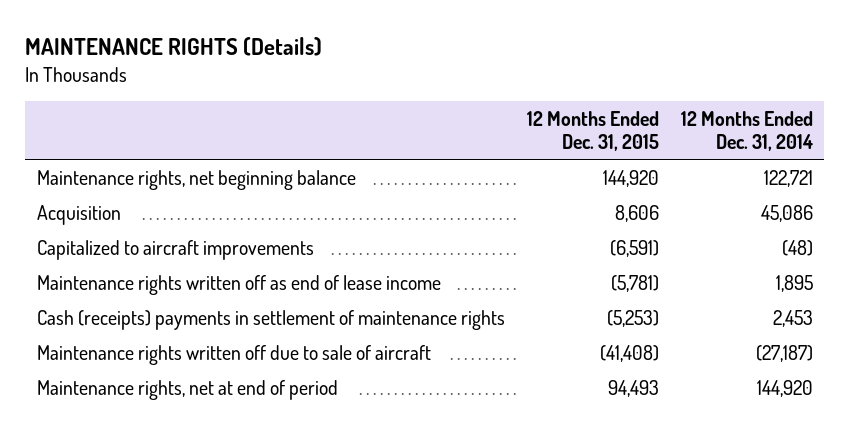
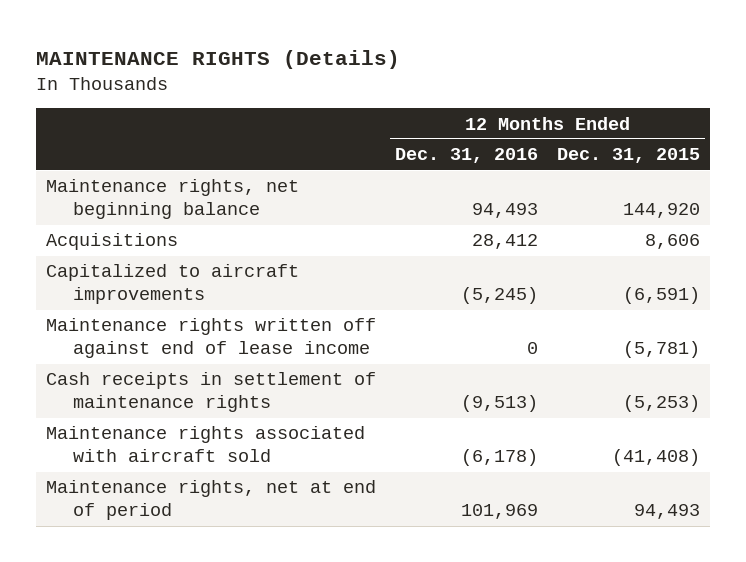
- | 12 Months Ended Dec. 31, 2015 | 12 Months Ended Dec. 31, 2014
+ | 12 Months Ended Dec. 31, 2016 | 12 Months Ended Dec. 31, 2015
- Acquisition | 8,606 | 45,086
+ Acquisitions | 28,412 | 8,606
- Maintenance rights written off as end of lease income | (5,781) | 1,895
- Cash (receipts) payments in settlement of maintenance rights | (5,253) | 2,453
- Maintenance rights written off due to sale of aircraft | (41,408) | (27,187)
+ Maintenance rights written off against end of lease income | 0 | (5,781)
+ Cash receipts in settlement of maintenance rights | (9,513) | (5,253)
+ Maintenance rights associated with aircraft sold | (6,178) | (41,408)

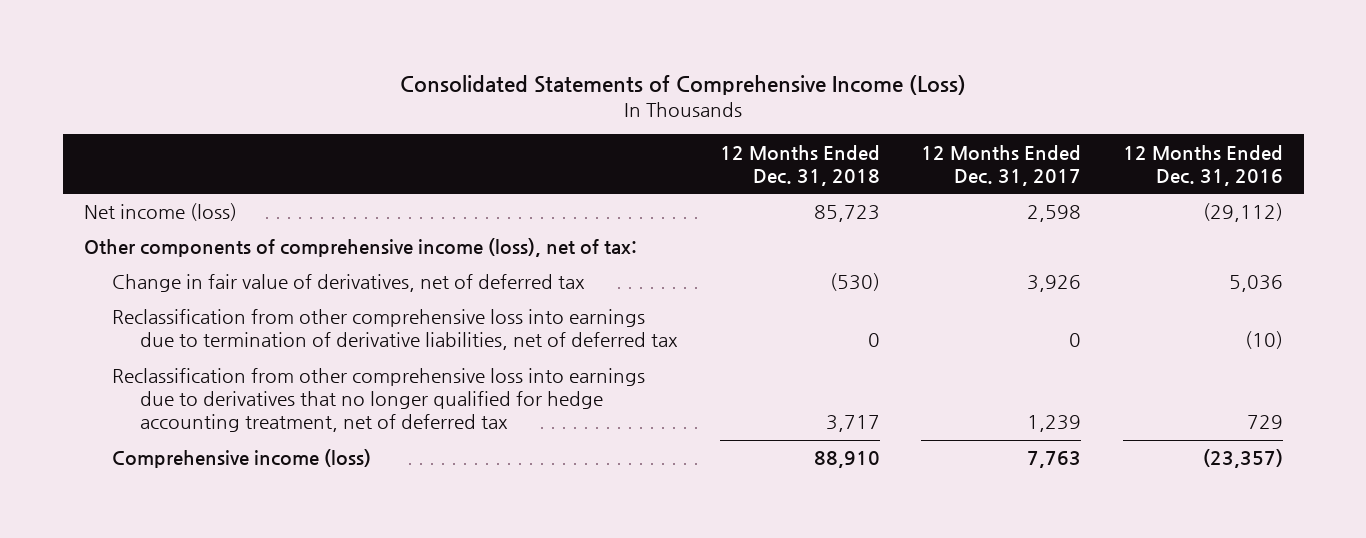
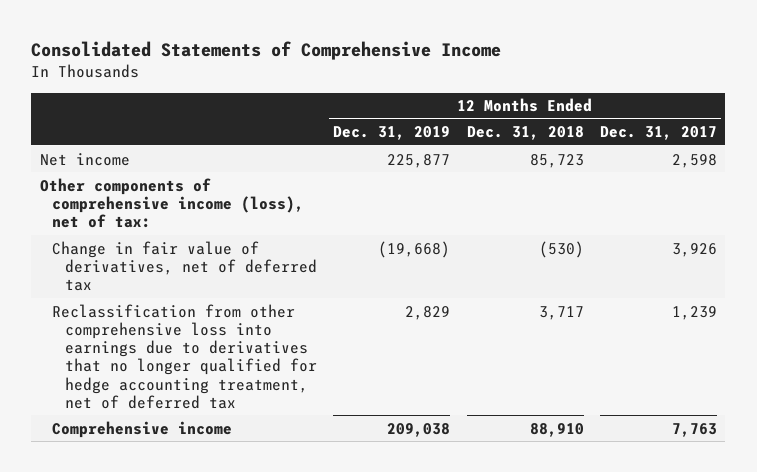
- Consolidated Statements of Comprehensive Income (Loss)
+ Consolidated Statements of Comprehensive Income
- | 12 Months Ended Dec. 31, 2018 | 12 Months Ended Dec. 31, 2017 | 12 Months Ended Dec. 31, 2016
+ | 12 Months Ended Dec. 31, 2019 | 12 Months Ended Dec. 31, 2018 | 12 Months Ended Dec. 31, 2017
- Net income (loss) | 85,723 | 2,598 | (29,112)
+ Net income | 225,877 | 85,723 | 2,598
- Reclassification from other comprehensive loss into earnings due to termination of derivative liabilities, net of deferred tax | 0 | 0 | (10)
- Comprehensive income (loss) | 88,910 | 7,763 | (23,357)
+ Comprehensive income | 209,038 | 88,910 | 7,763

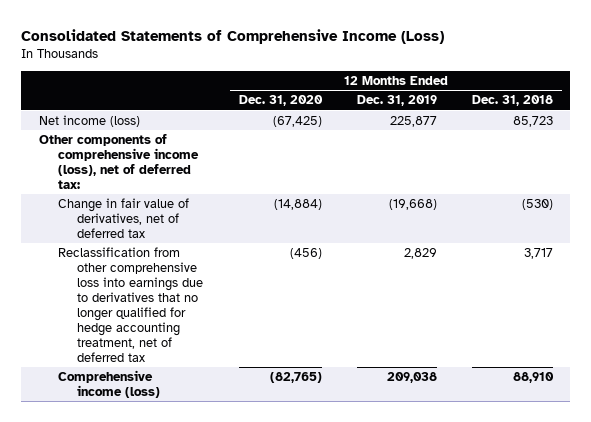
- Consolidated Statements of Comprehensive Income
+ Consolidated Statements of Comprehensive Income (Loss)
- | 12 Months Ended Dec. 31, 2019 | 12 Months Ended Dec. 31, 2018 | 12 Months Ended Dec. 31, 2017
+ | 12 Months Ended Dec. 31, 2020 | 12 Months Ended Dec. 31, 2019 | 12 Months Ended Dec. 31, 2018
- Net income | 225,877 | 85,723 | 2,598
- Other components of comprehensive income (loss), net of tax:
+ Net income (loss) | (67,425) | 225,877 | 85,723
+ Other components of comprehensive income (loss), net of deferred tax:
- Comprehensive income | 209,038 | 88,910 | 7,763
+ Comprehensive income (loss) | (82,765) | 209,038 | 88,910

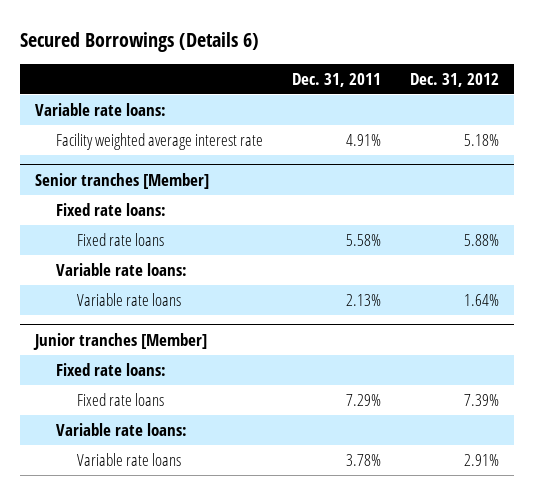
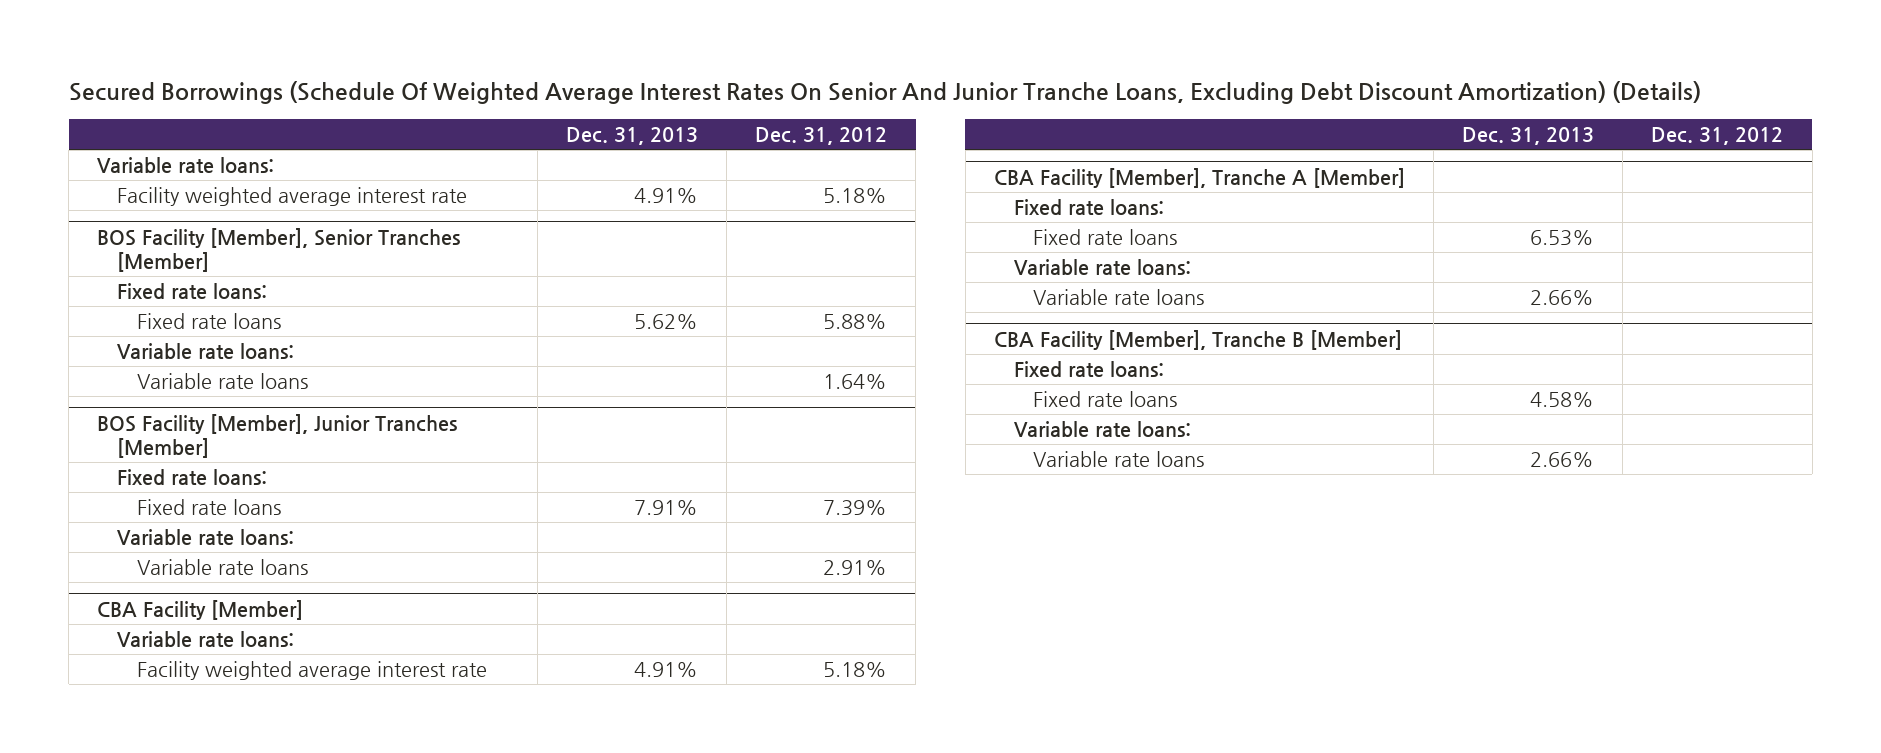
- Secured Borrowings (Details 6)
+ Secured Borrowings (Schedule Of Weighted Average Interest Rates On Senior And Junior Tranche Loans, Excluding Debt Discount Amortization) (Details)
- | Dec. 31, 2011 | Dec. 31, 2012
+ | Dec. 31, 2013 | Dec. 31, 2012
- Senior tranches [Member]
+ BOS Facility [Member], Senior Tranches [Member]
- Junior tranches [Member]
+ BOS Facility [Member], Junior Tranches [Member]
+ CBA Facility [Member]
+ Variable rate loans:
+ Facility weighted average interest rate | 4.91% | 5.18%
+ CBA Facility [Member], Tranche A [Member]
+ Fixed rate loans:
+ Fixed rate loans | 6.53% |
+ Variable rate loans:
+ Variable rate loans | 2.66% |
+ CBA Facility [Member], Tranche B [Member]
+ Fixed rate loans:
+ Fixed rate loans | 4.58% |
+ Variable rate loans:
+ Variable rate loans | 2.66% |

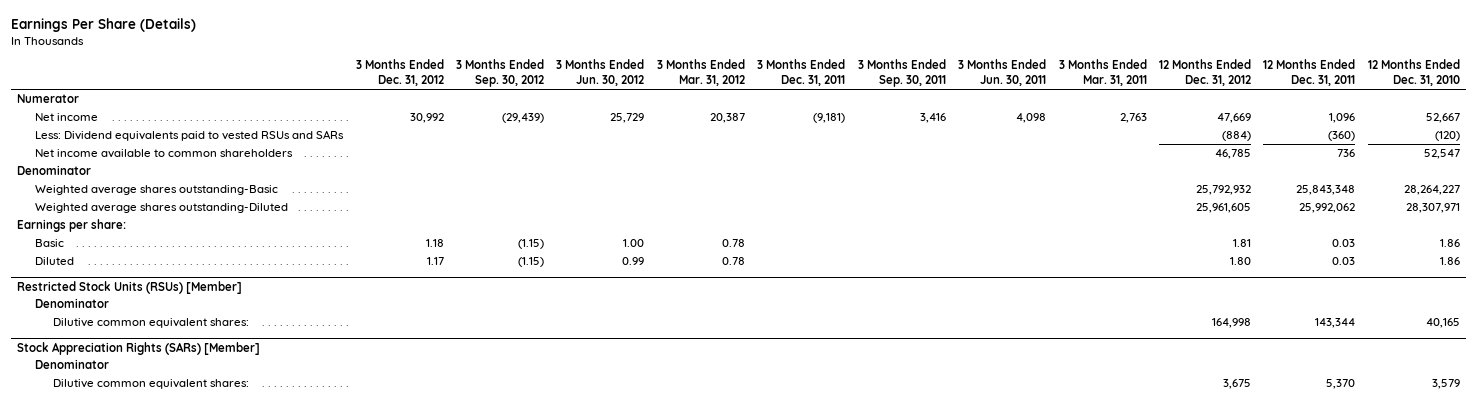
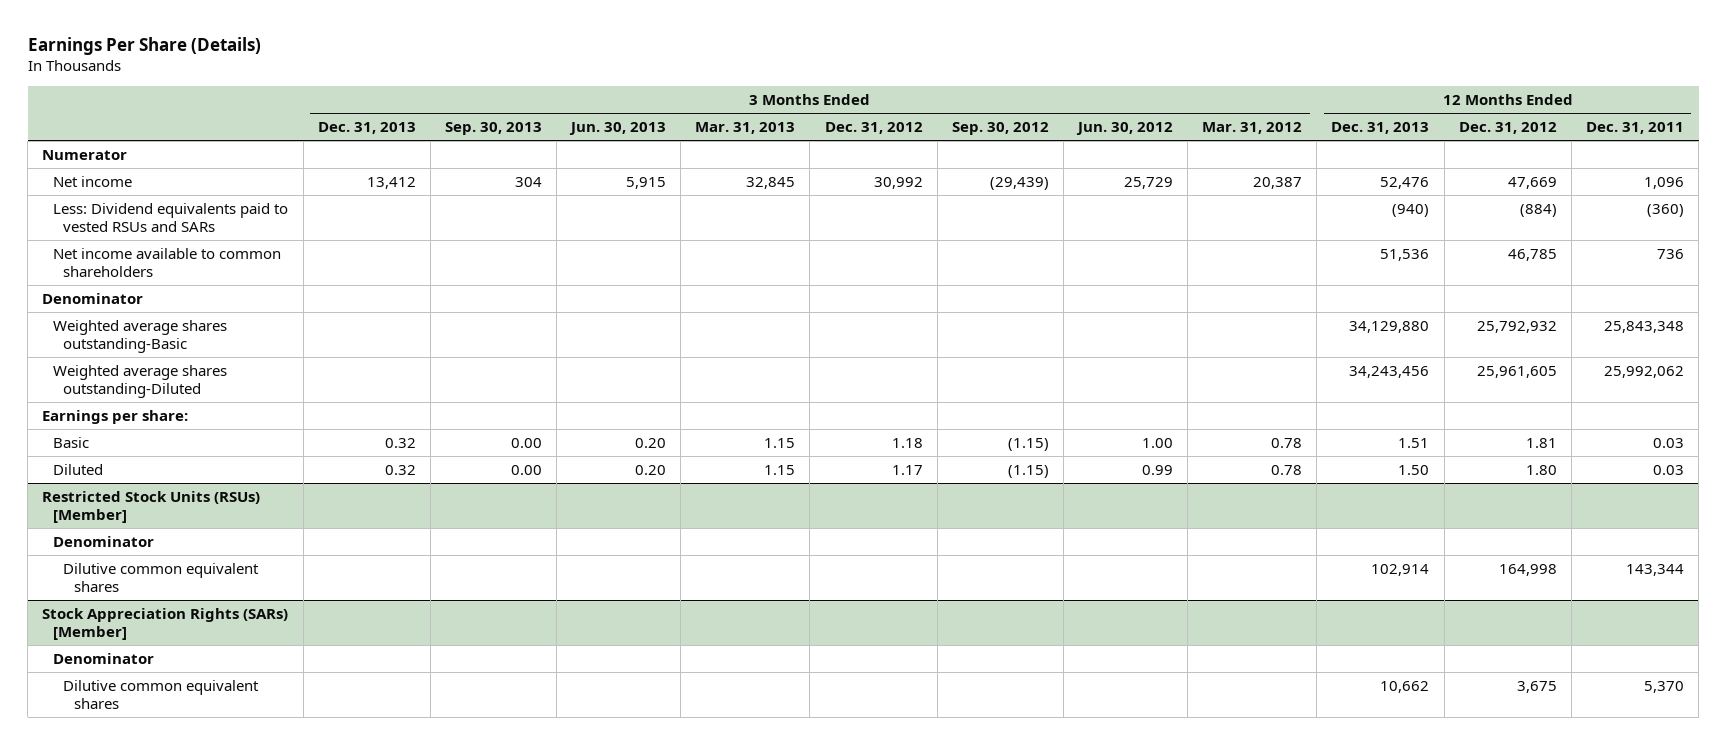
- | 3 Months Ended Dec. 31, 2012 | 3 Months Ended Sep. 30, 2012 | 3 Months Ended Jun. 30, 2012 | 3 Months Ended Mar. 31, 2012 | 3 Months Ended Dec. 31, 2011 | 3 Months Ended Sep. 30, 2011 | 3 Months Ended Jun. 30, 2011 | 3 Months Ended Mar. 31, 2011 | 12 Months Ended Dec. 31, 2012 | 12 Months Ended Dec. 31, 2011 | 12 Months Ended Dec. 31, 2010
+ | 3 Months Ended Dec. 31, 2013 | 3 Months Ended Sep. 30, 2013 | 3 Months Ended Jun. 30, 2013 | 3 Months Ended Mar. 31, 2013 | 3 Months Ended Dec. 31, 2012 | 3 Months Ended Sep. 30, 2012 | 3 Months Ended Jun. 30, 2012 | 3 Months Ended Mar. 31, 2012 | 12 Months Ended Dec. 31, 2013 | 12 Months Ended Dec. 31, 2012 | 12 Months Ended Dec. 31, 2011
@ Restricted Stock Units (RSUs) [Member]
- Dilutive common equivalent shares: | | | | | | | | | 164,998 | 143,344 | 40,165
+ Dilutive common equivalent shares | | | | | | | | | 102,914 | 164,998 | 143,344
@ Stock Appreciation Rights (SARs) [Member]
- Dilutive common equivalent shares: | | | | | | | | | 3,675 | 5,370 | 3,579
+ Dilutive common equivalent shares | | | | | | | | | 10,662 | 3,675 | 5,370

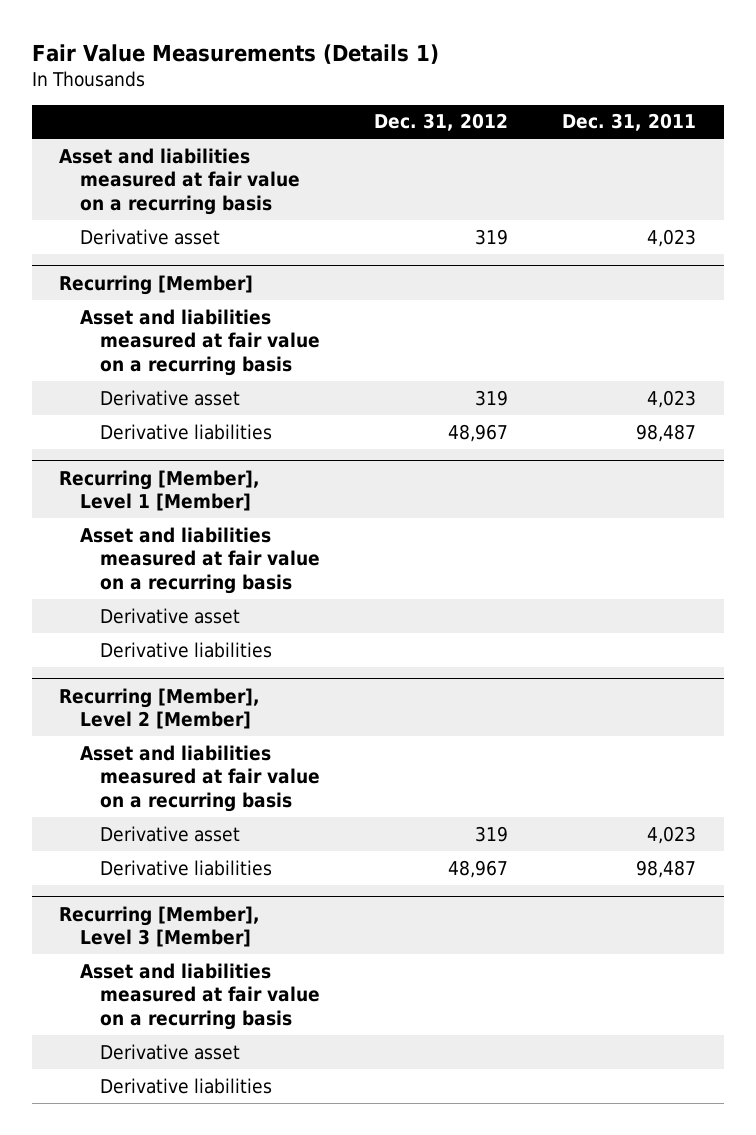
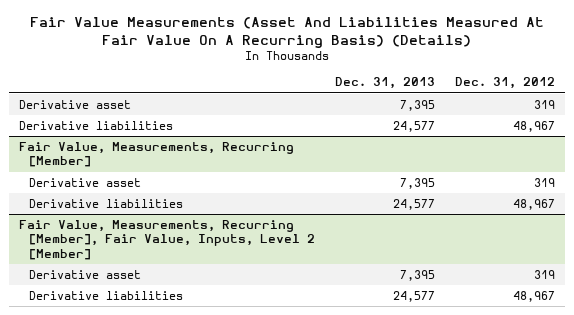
- Fair Value Measurements (Details 1)
+ Fair Value Measurements (Asset And Liabilities Measured At Fair Value On A Recurring Basis) (Details)
- | Dec. 31, 2012 | Dec. 31, 2011
+ | Dec. 31, 2013 | Dec. 31, 2012
- Asset and liabilities measured at fair value on a recurring basis
- Recurring [Member]
- Asset and liabilities measured at fair value on a recurring basis
+ Derivative liabilities | 24,577 | 48,967
+ Fair Value, Measurements, Recurring [Member]
- Recurring [Member], Level 1 [Member]
- Asset and liabilities measured at fair value on a recurring basis
- Derivative asset
- Derivative liabilities
- Recurring [Member], Level 2 [Member]
- Asset and liabilities measured at fair value on a recurring basis
+ Fair Value, Measurements, Recurring [Member], Fair Value, Inputs, Level 2 [Member]
- Recurring [Member], Level 3 [Member]
- Asset and liabilities measured at fair value on a recurring basis
- Derivative asset
- Derivative liabilities

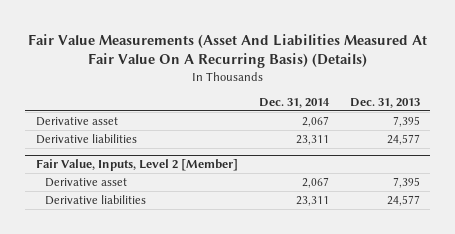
- | Dec. 31, 2013 | Dec. 31, 2012
+ | Dec. 31, 2014 | Dec. 31, 2013
- Fair Value, Measurements, Recurring [Member]
- Derivative asset | 7,395 | 319
- Derivative liabilities | 24,577 | 48,967
- Fair Value, Measurements, Recurring [Member], Fair Value, Inputs, Level 2 [Member]
+ Fair Value, Inputs, Level 2 [Member]

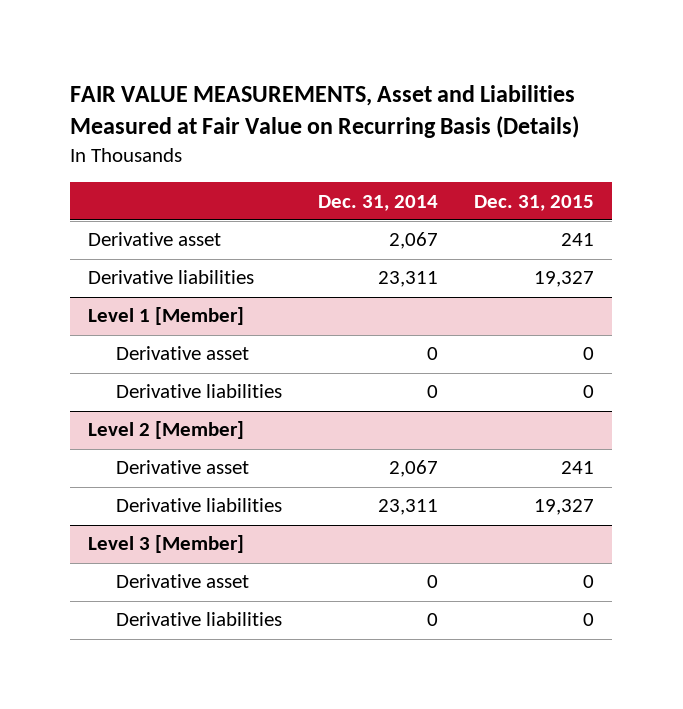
- Fair Value Measurements (Asset And Liabilities Measured At Fair Value On A Recurring Basis) (Details)
+ FAIR VALUE MEASUREMENTS, Asset and Liabilities Measured at Fair Value on Recurring Basis (Details)
- | Dec. 31, 2014 | Dec. 31, 2013
+ | Dec. 31, 2014 | Dec. 31, 2015
- Fair Value, Inputs, Level 2 [Member]
+ Level 1 [Member]
+ Derivative asset | 0 | 0
+ Derivative liabilities | 0 | 0
+ Level 2 [Member]
+ Level 3 [Member]
+ Derivative asset | 0 | 0
+ Derivative liabilities | 0 | 0

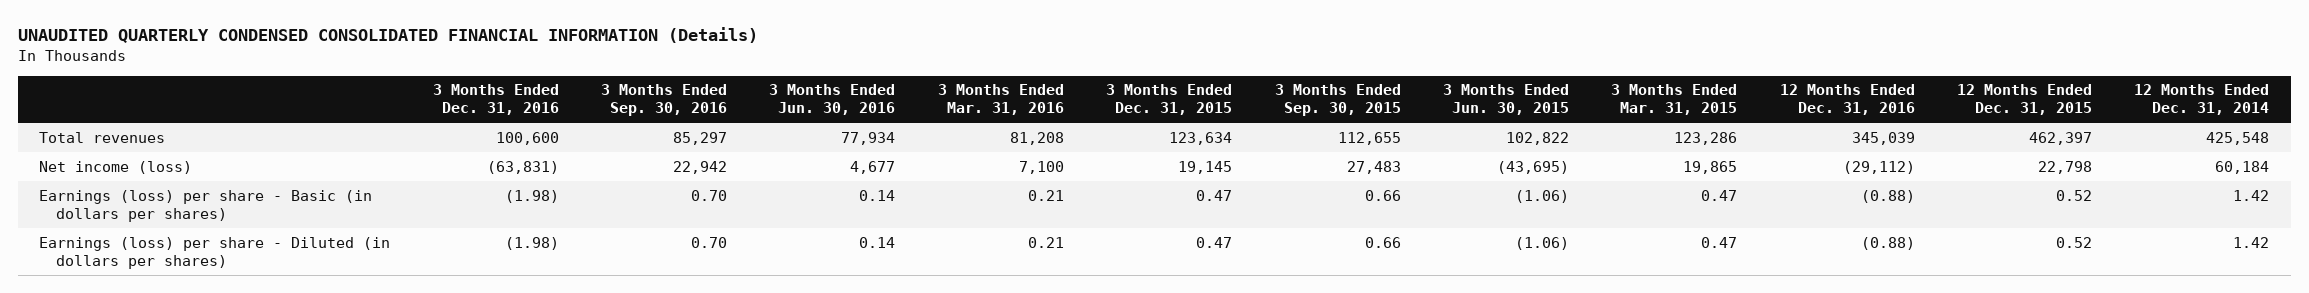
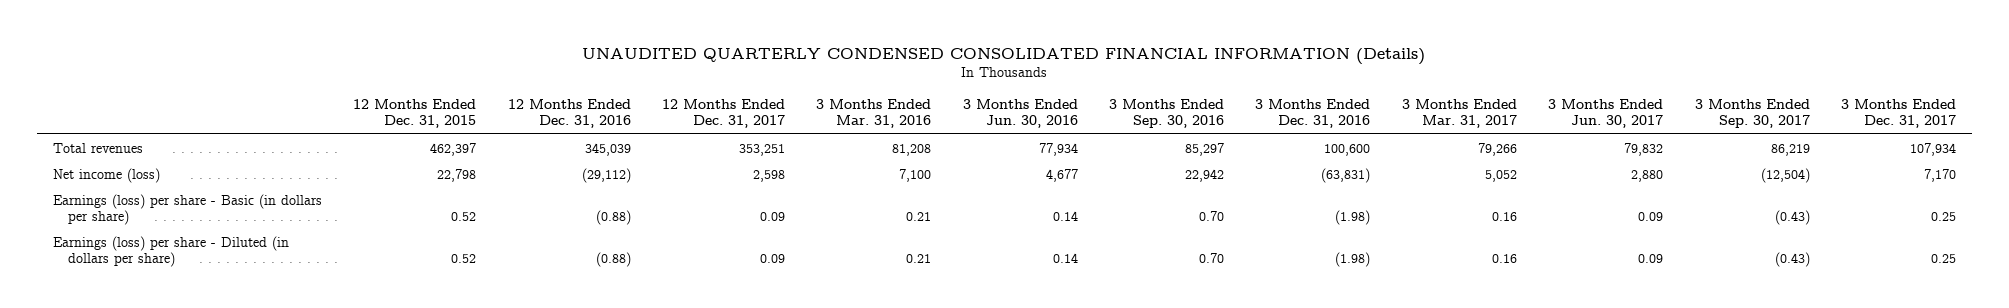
- | 3 Months Ended Dec. 31, 2016 | 3 Months Ended Sep. 30, 2016 | 3 Months Ended Jun. 30, 2016 | 3 Months Ended Mar. 31, 2016 | 3 Months Ended Dec. 31, 2015 | 3 Months Ended Sep. 30, 2015 | 3 Months Ended Jun. 30, 2015 | 3 Months Ended Mar. 31, 2015 | 12 Months Ended Dec. 31, 2016 | 12 Months Ended Dec. 31, 2015 | 12 Months Ended Dec. 31, 2014
+ | 12 Months Ended Dec. 31, 2015 | 12 Months Ended Dec. 31, 2016 | 12 Months Ended Dec. 31, 2017 | 3 Months Ended Mar. 31, 2016 | 3 Months Ended Jun. 30, 2016 | 3 Months Ended Sep. 30, 2016 | 3 Months Ended Dec. 31, 2016 | 3 Months Ended Mar. 31, 2017 | 3 Months Ended Jun. 30, 2017 | 3 Months Ended Sep. 30, 2017 | 3 Months Ended Dec. 31, 2017
- Earnings (loss) per share - Basic (in dollars per shares) | (1.98) | 0.70 | 0.14 | 0.21 | 0.47 | 0.66 | (1.06) | 0.47 | (0.88) | 0.52 | 1.42
- Earnings (loss) per share - Diluted (in dollars per shares) | (1.98) | 0.70 | 0.14 | 0.21 | 0.47 | 0.66 | (1.06) | 0.47 | (0.88) | 0.52 | 1.42
+ Earnings (loss) per share - Basic (in dollars per share) | 0.52 | (0.88) | 0.09 | 0.21 | 0.14 | 0.70 | (1.98) | 0.16 | 0.09 | (0.43) | 0.25
+ Earnings (loss) per share - Diluted (in dollars per share) | 0.52 | (0.88) | 0.09 | 0.21 | 0.14 | 0.70 | (1.98) | 0.16 | 0.09 | (0.43) | 0.25

